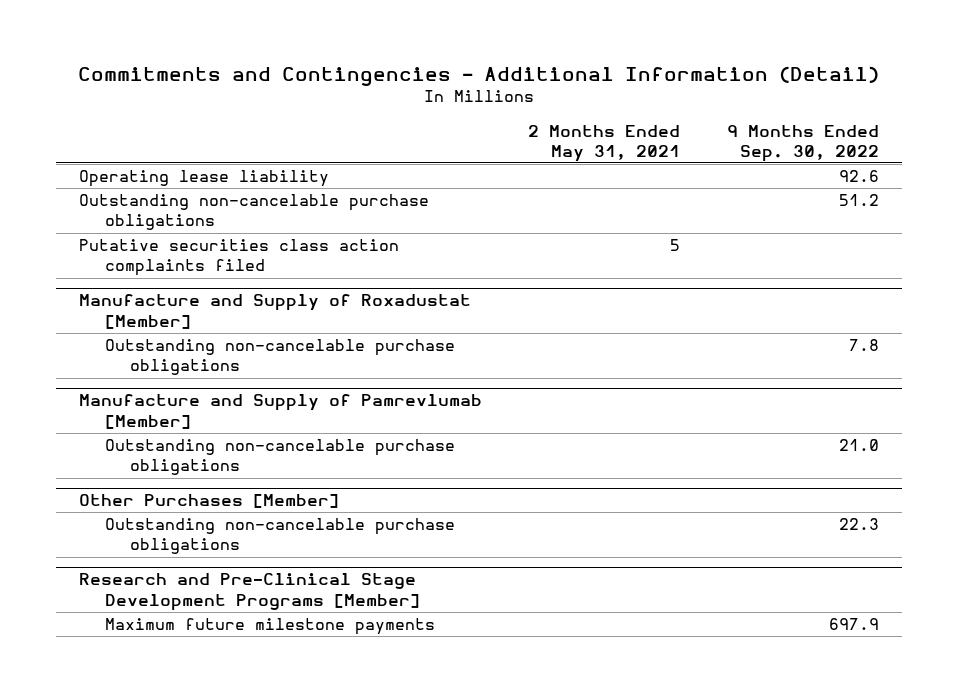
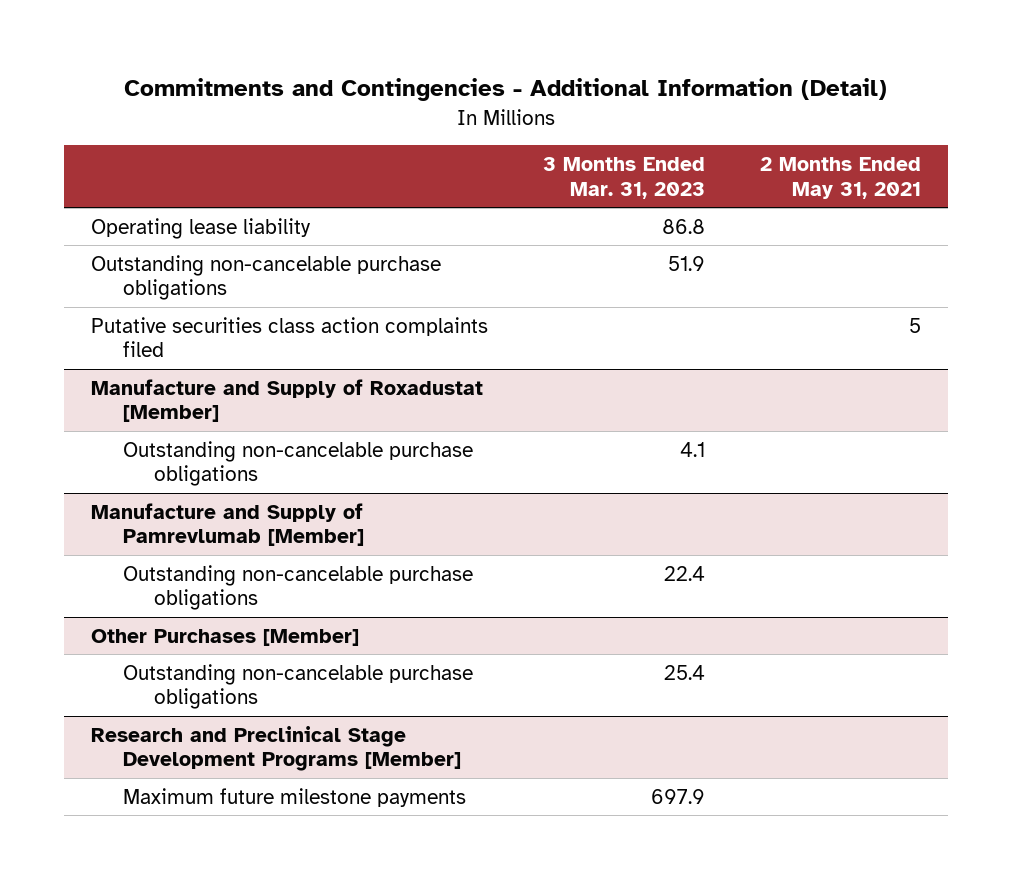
- | 2 Months Ended May 31, 2021 | 9 Months Ended Sep. 30, 2022
+ | 3 Months Ended Mar. 31, 2023 | 2 Months Ended May 31, 2021
- Research and Pre-Clinical Stage Development Programs [Member]
+ Research and Preclinical Stage Development Programs [Member]

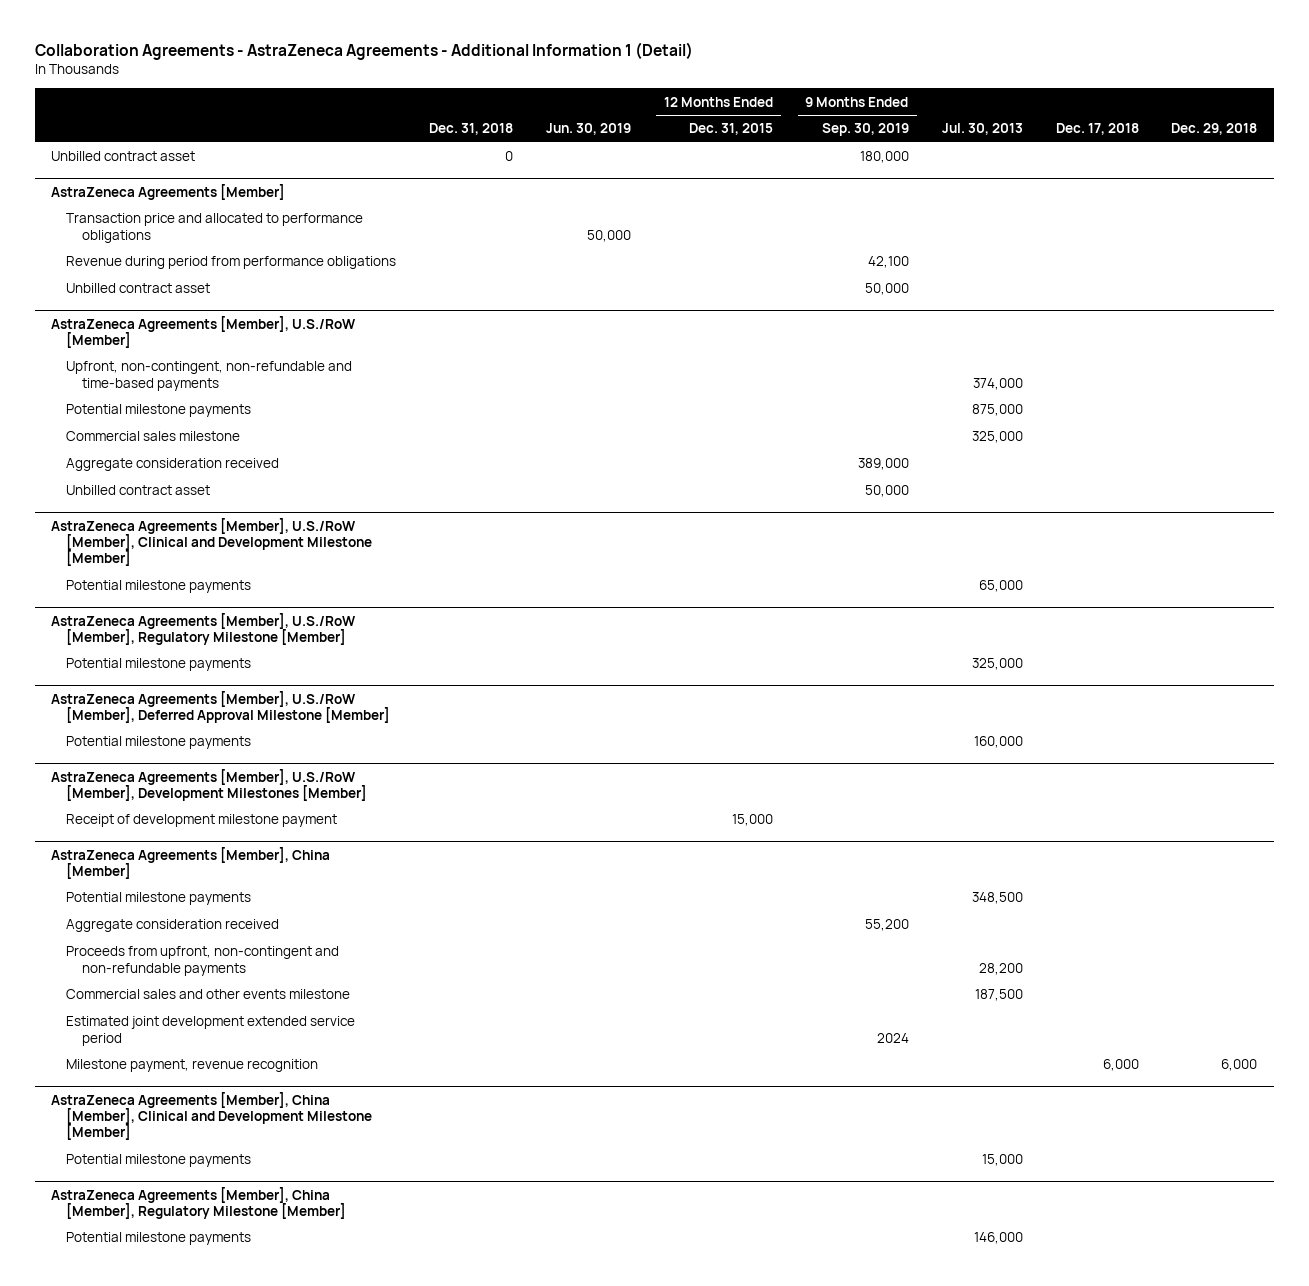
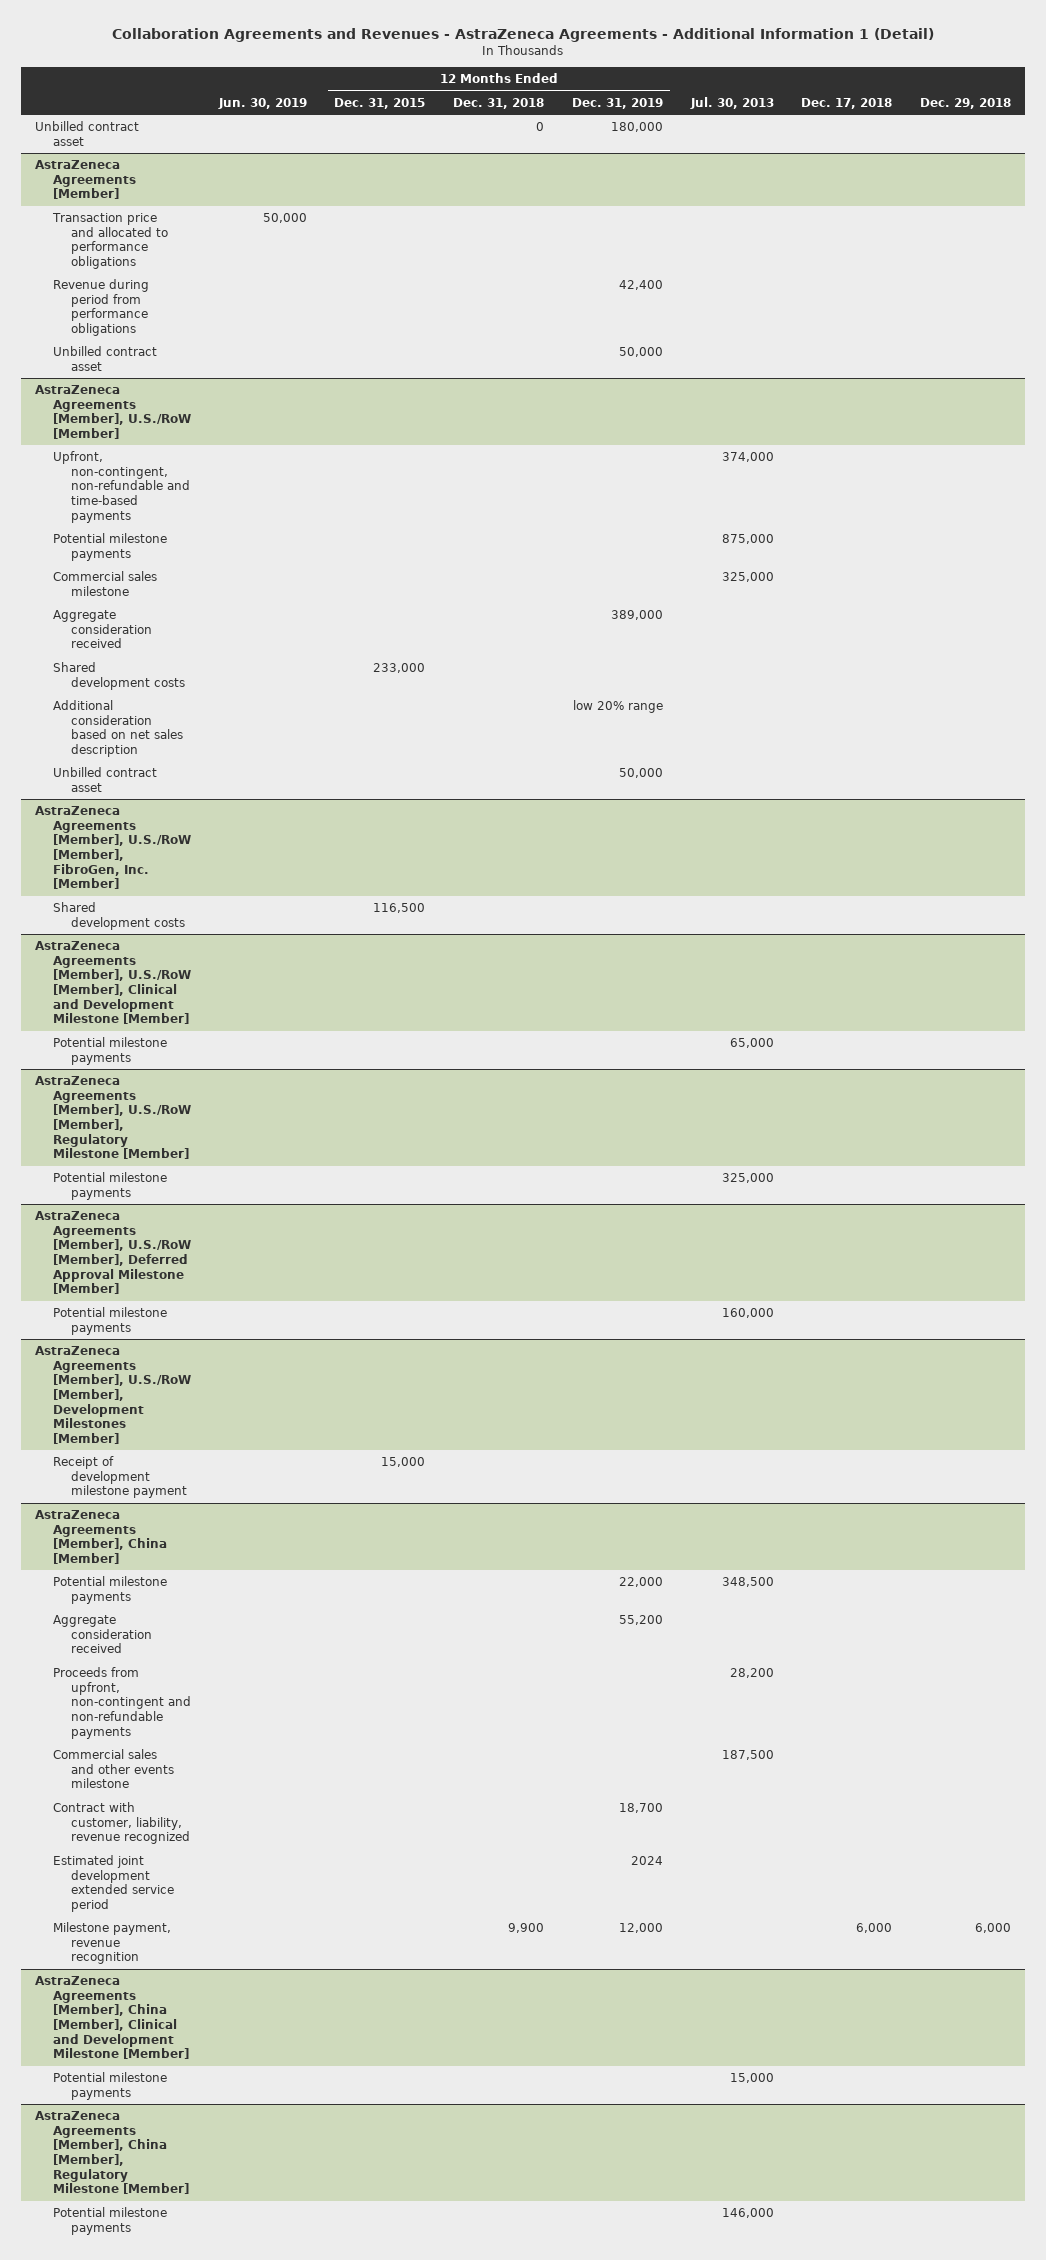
- Collaboration Agreements - AstraZeneca Agreements - Additional Information 1 (Detail)
+ Collaboration Agreements and Revenues - AstraZeneca Agreements - Additional Information 1 (Detail)
- | Dec. 31, 2018 | Jun. 30, 2019 | 12 Months Ended Dec. 31, 2015 | 9 Months Ended Sep. 30, 2019 | Jul. 30, 2013 | Dec. 17, 2018 | Dec. 29, 2018
+ | Jun. 30, 2019 | 12 Months Ended Dec. 31, 2015 | 12 Months Ended Dec. 31, 2018 | 12 Months Ended Dec. 31, 2019 | Jul. 30, 2013 | Dec. 17, 2018 | Dec. 29, 2018
@ AstraZeneca Agreements [Member], U.S./RoW [Member]
+ Shared development costs | | 233,000 | | | | |
+ Additional consideration based on net sales description | | | | low 20% range | | |
+ AstraZeneca Agreements [Member], U.S./RoW [Member], FibroGen, Inc. [Member]
+ Shared development costs | | 116,500 | | | | |
@ AstraZeneca Agreements [Member], China [Member]
+ Contract with customer, liability, revenue recognized | | | | 18,700 | | |

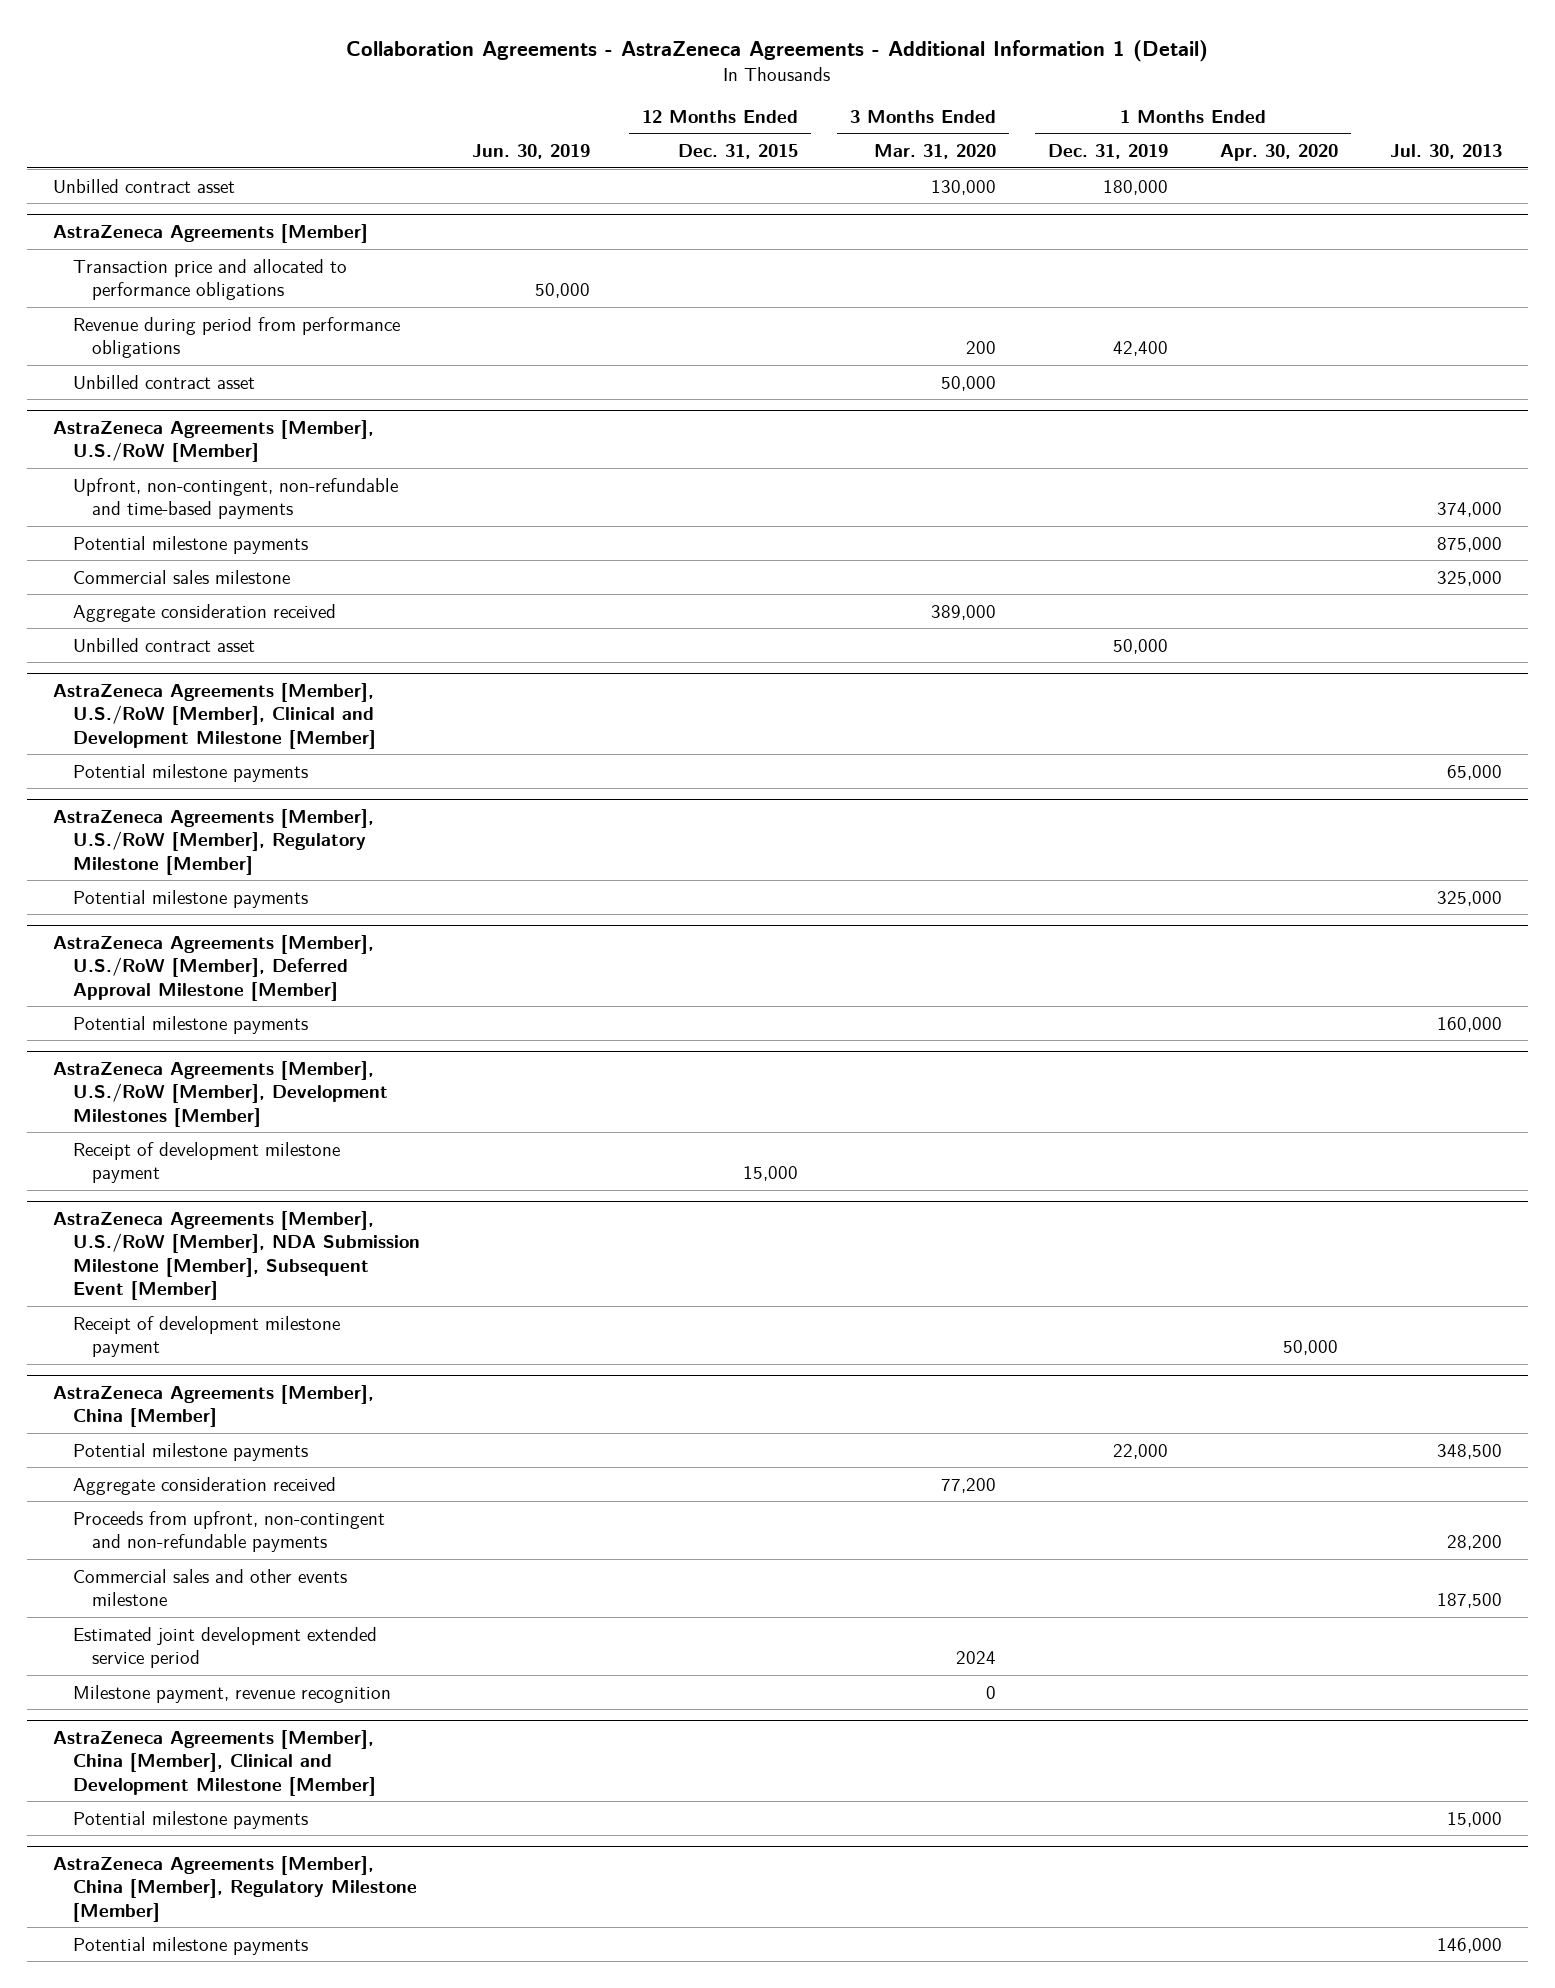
- Collaboration Agreements and Revenues - AstraZeneca Agreements - Additional Information 1 (Detail)
+ Collaboration Agreements - AstraZeneca Agreements - Additional Information 1 (Detail)
- | Jun. 30, 2019 | 12 Months Ended Dec. 31, 2015 | 12 Months Ended Dec. 31, 2018 | 12 Months Ended Dec. 31, 2019 | Jul. 30, 2013 | Dec. 17, 2018 | Dec. 29, 2018
+ | Jun. 30, 2019 | 12 Months Ended Dec. 31, 2015 | 3 Months Ended Mar. 31, 2020 | 1 Months Ended Dec. 31, 2019 | 1 Months Ended Apr. 30, 2020 | Jul. 30, 2013
@ AstraZeneca Agreements [Member], U.S./RoW [Member]
- Shared development costs | | 233,000 | | | | |
- Additional consideration based on net sales description | | | | low 20% range | | |
- AstraZeneca Agreements [Member], U.S./RoW [Member], FibroGen, Inc. [Member]
- Shared development costs | | 116,500 | | | | |
+ AstraZeneca Agreements [Member], U.S./RoW [Member], NDA Submission Milestone [Member], Subsequent Event [Member]
+ Receipt of development milestone payment | | | | | 50,000 |
@ AstraZeneca Agreements [Member], China [Member]
- Contract with customer, liability, revenue recognized | | | | 18,700 | | |

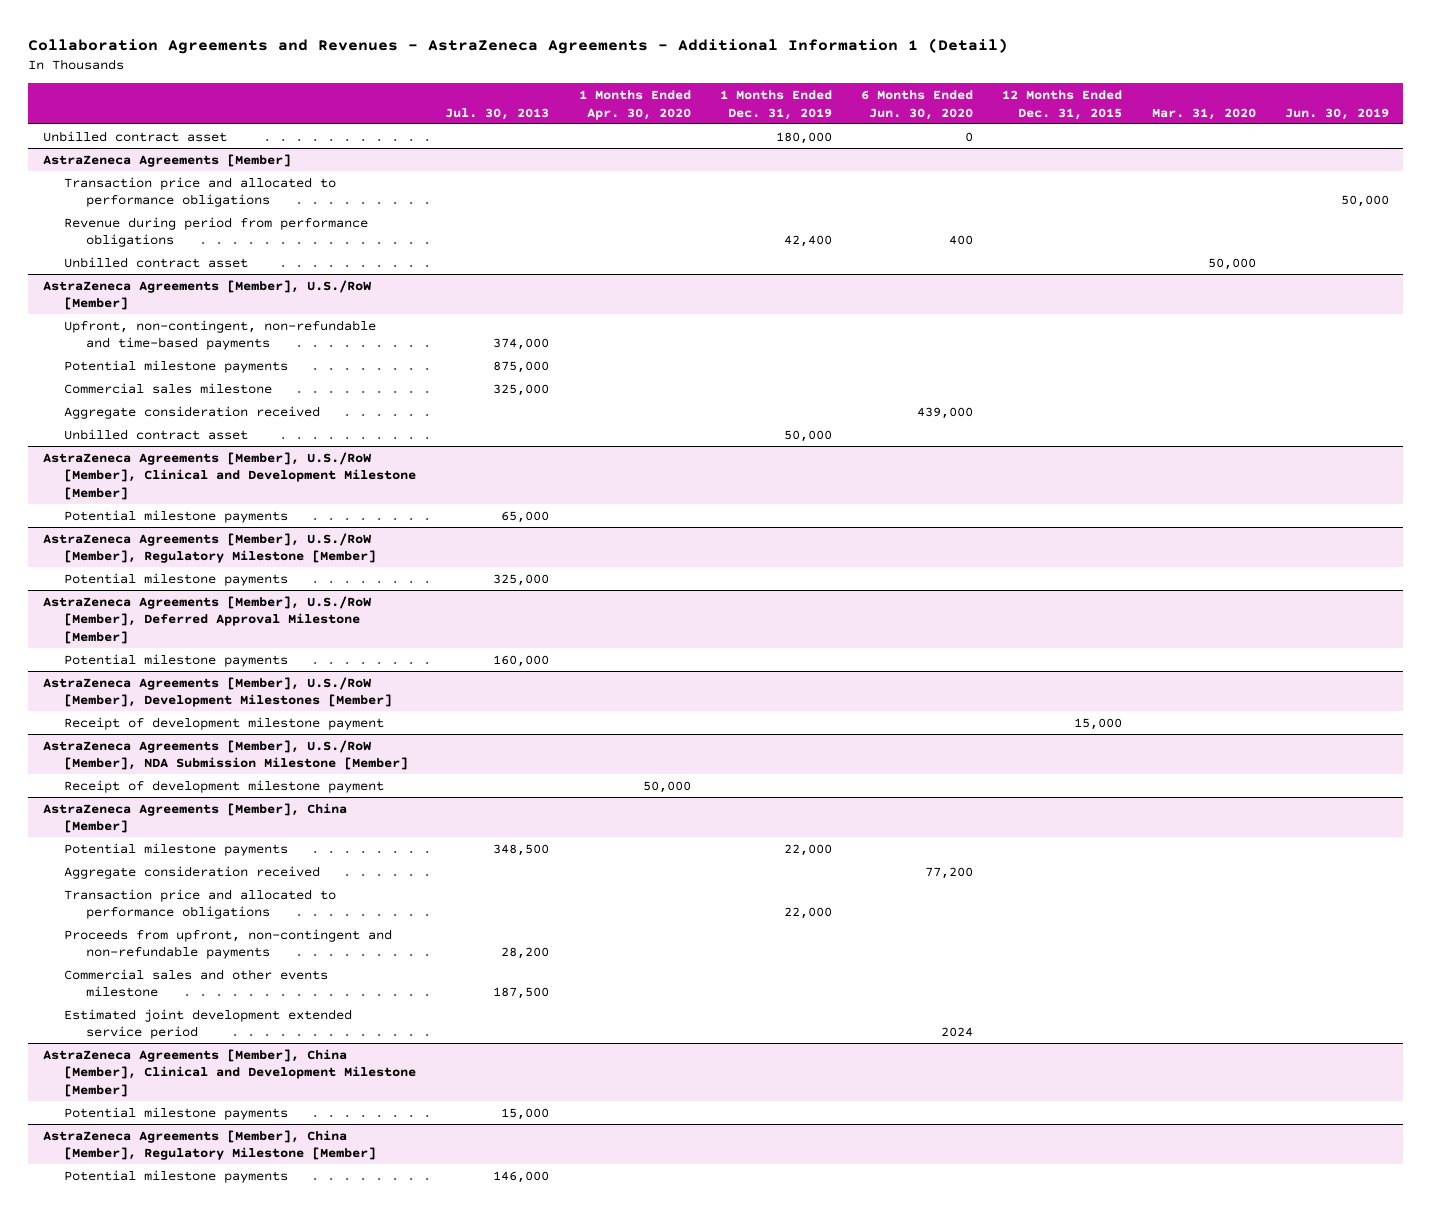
- Collaboration Agreements - AstraZeneca Agreements - Additional Information 1 (Detail)
+ Collaboration Agreements and Revenues - AstraZeneca Agreements - Additional Information 1 (Detail)
- | Jun. 30, 2019 | 12 Months Ended Dec. 31, 2015 | 3 Months Ended Mar. 31, 2020 | 1 Months Ended Dec. 31, 2019 | 1 Months Ended Apr. 30, 2020 | Jul. 30, 2013
+ | Jul. 30, 2013 | 1 Months Ended Apr. 30, 2020 | 1 Months Ended Dec. 31, 2019 | 6 Months Ended Jun. 30, 2020 | 12 Months Ended Dec. 31, 2015 | Mar. 31, 2020 | Jun. 30, 2019
- AstraZeneca Agreements [Member], U.S./RoW [Member], NDA Submission Milestone [Member], Subsequent Event [Member]
+ AstraZeneca Agreements [Member], U.S./RoW [Member], NDA Submission Milestone [Member]
@ AstraZeneca Agreements [Member], China [Member]
+ Transaction price and allocated to performance obligations | | | 22,000 | | | |
- Milestone payment, revenue recognition | | | 0 | | |

